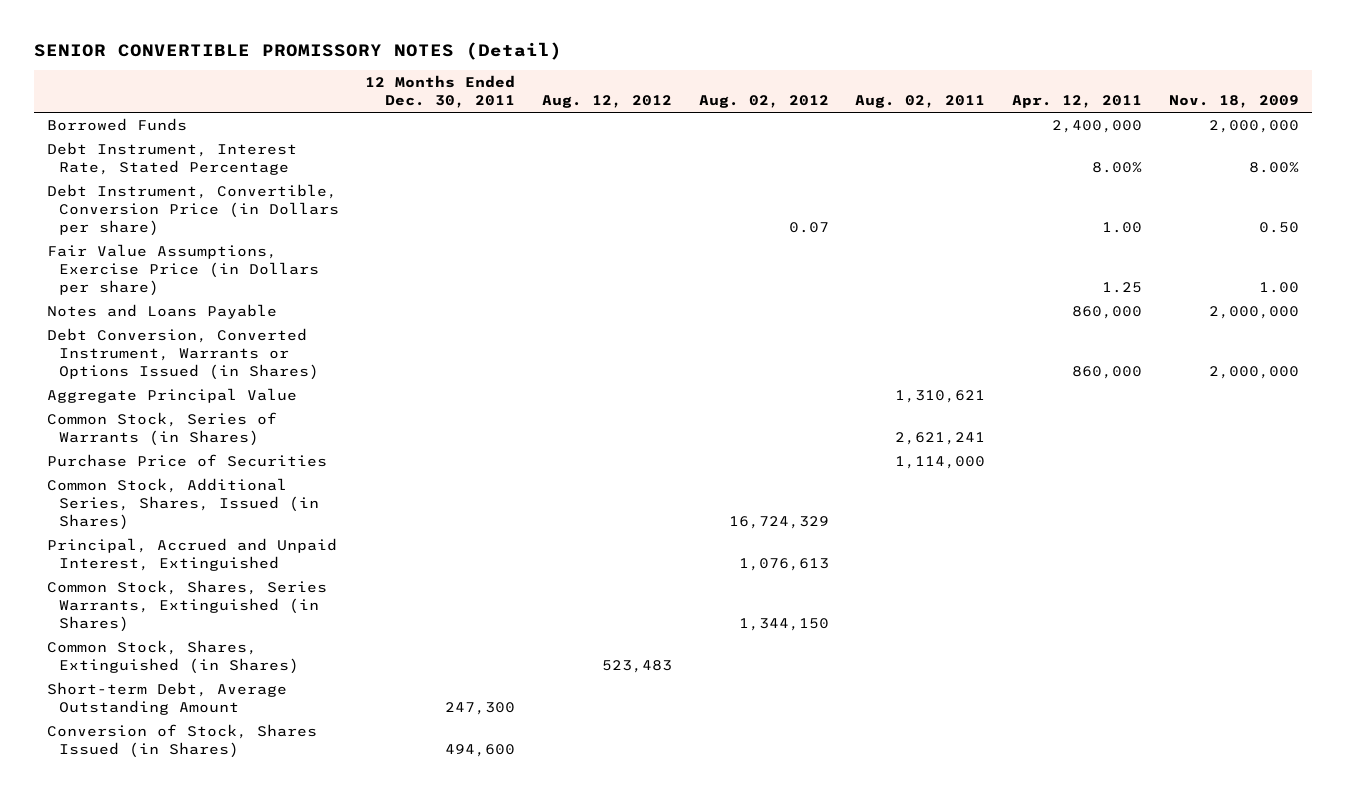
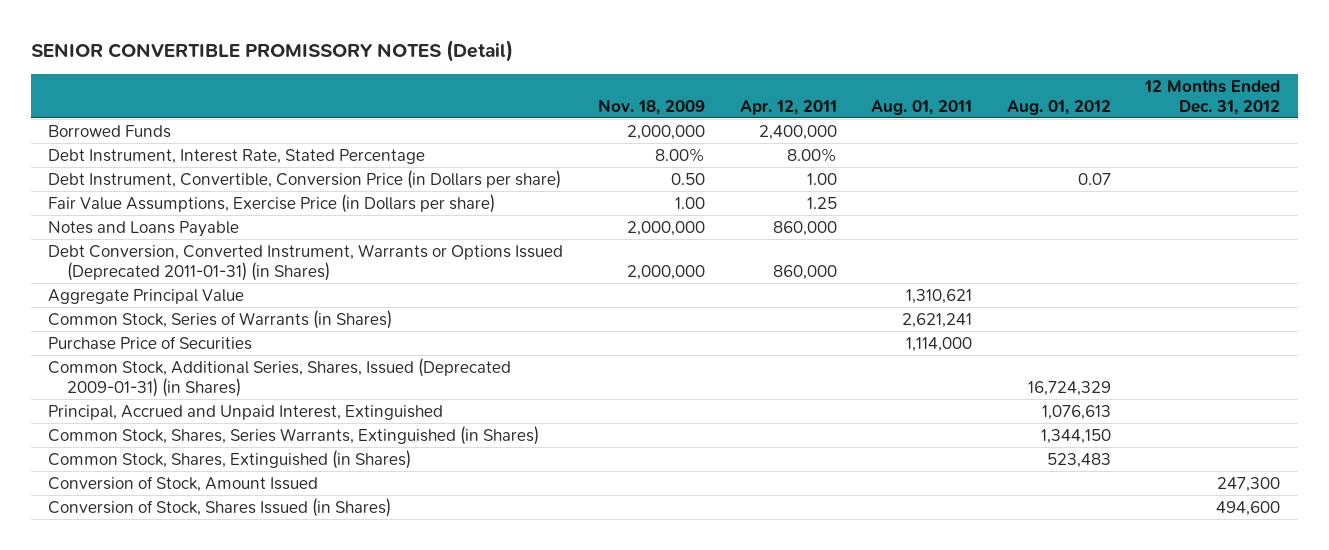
- | 12 Months Ended Dec. 30, 2011 | Aug. 12, 2012 | Aug. 02, 2012 | Aug. 02, 2011 | Apr. 12, 2011 | Nov. 18, 2009
+ | Nov. 18, 2009 | Apr. 12, 2011 | Aug. 01, 2011 | Aug. 01, 2012 | 12 Months Ended Dec. 31, 2012
- Debt Conversion, Converted Instrument, Warrants or Options Issued (in Shares) | | | | | 860,000 | 2,000,000
+ Debt Conversion, Converted Instrument, Warrants or Options Issued (Deprecated 2011-01-31) (in Shares) | 2,000,000 | 860,000 | | |
- Common Stock, Additional Series, Shares, Issued (in Shares) | | | 16,724,329 | | |
+ Common Stock, Additional Series, Shares, Issued (Deprecated 2009-01-31) (in Shares) | | | | 16,724,329 |
- Short-term Debt, Average Outstanding Amount | 247,300 | | | | |
+ Conversion of Stock, Amount Issued | | | | | 247,300

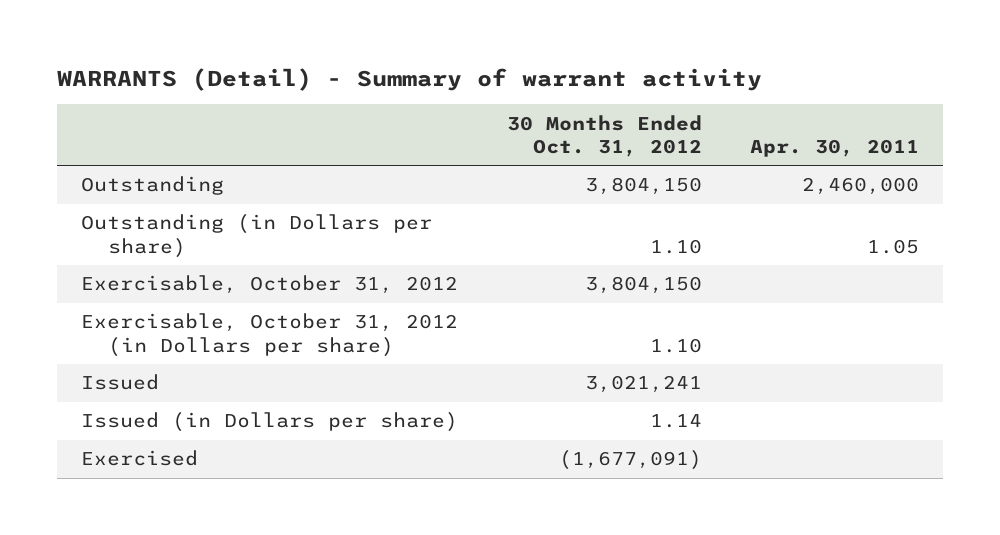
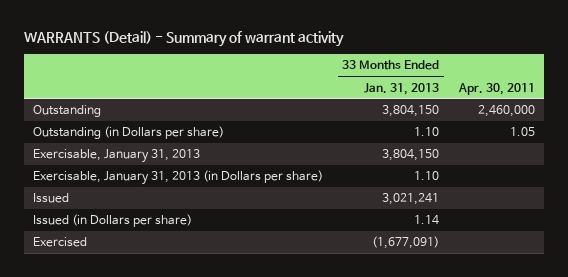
- | 30 Months Ended Oct. 31, 2012 | Apr. 30, 2011
+ | 33 Months Ended Jan. 31, 2013 | Apr. 30, 2011
- Exercisable, October 31, 2012 | 3,804,150 |
- Exercisable, October 31, 2012 (in Dollars per share) | 1.10 |
+ Exercisable, January 31, 2013 | 3,804,150 |
+ Exercisable, January 31, 2013 (in Dollars per share) | 1.10 |

